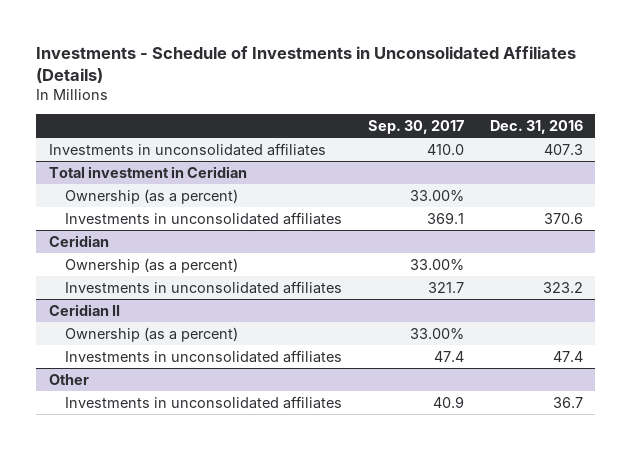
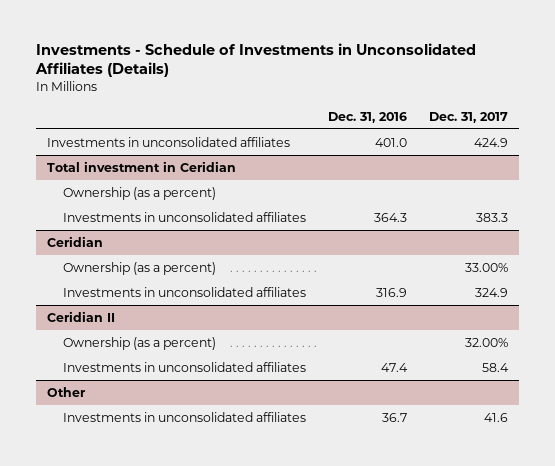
- | Sep. 30, 2017 | Dec. 31, 2016
+ | Dec. 31, 2016 | Dec. 31, 2017
- Investments in unconsolidated affiliates | 410.0 | 407.3
+ Investments in unconsolidated affiliates | 401.0 | 424.9
@ Total investment in Ceridian
- Investments in unconsolidated affiliates | 369.1 | 370.6
+ Investments in unconsolidated affiliates | 364.3 | 383.3
@ Ceridian
- Investments in unconsolidated affiliates | 321.7 | 323.2
+ Investments in unconsolidated affiliates | 316.9 | 324.9

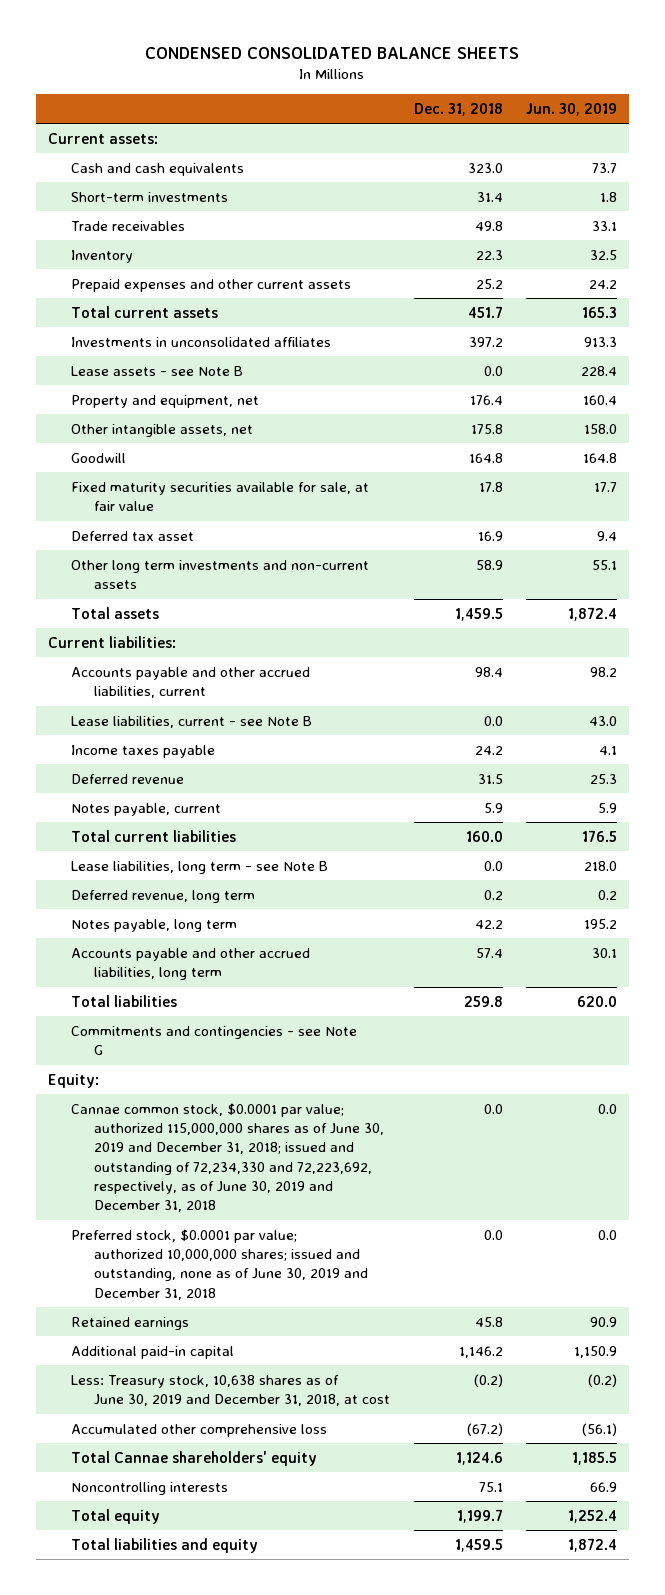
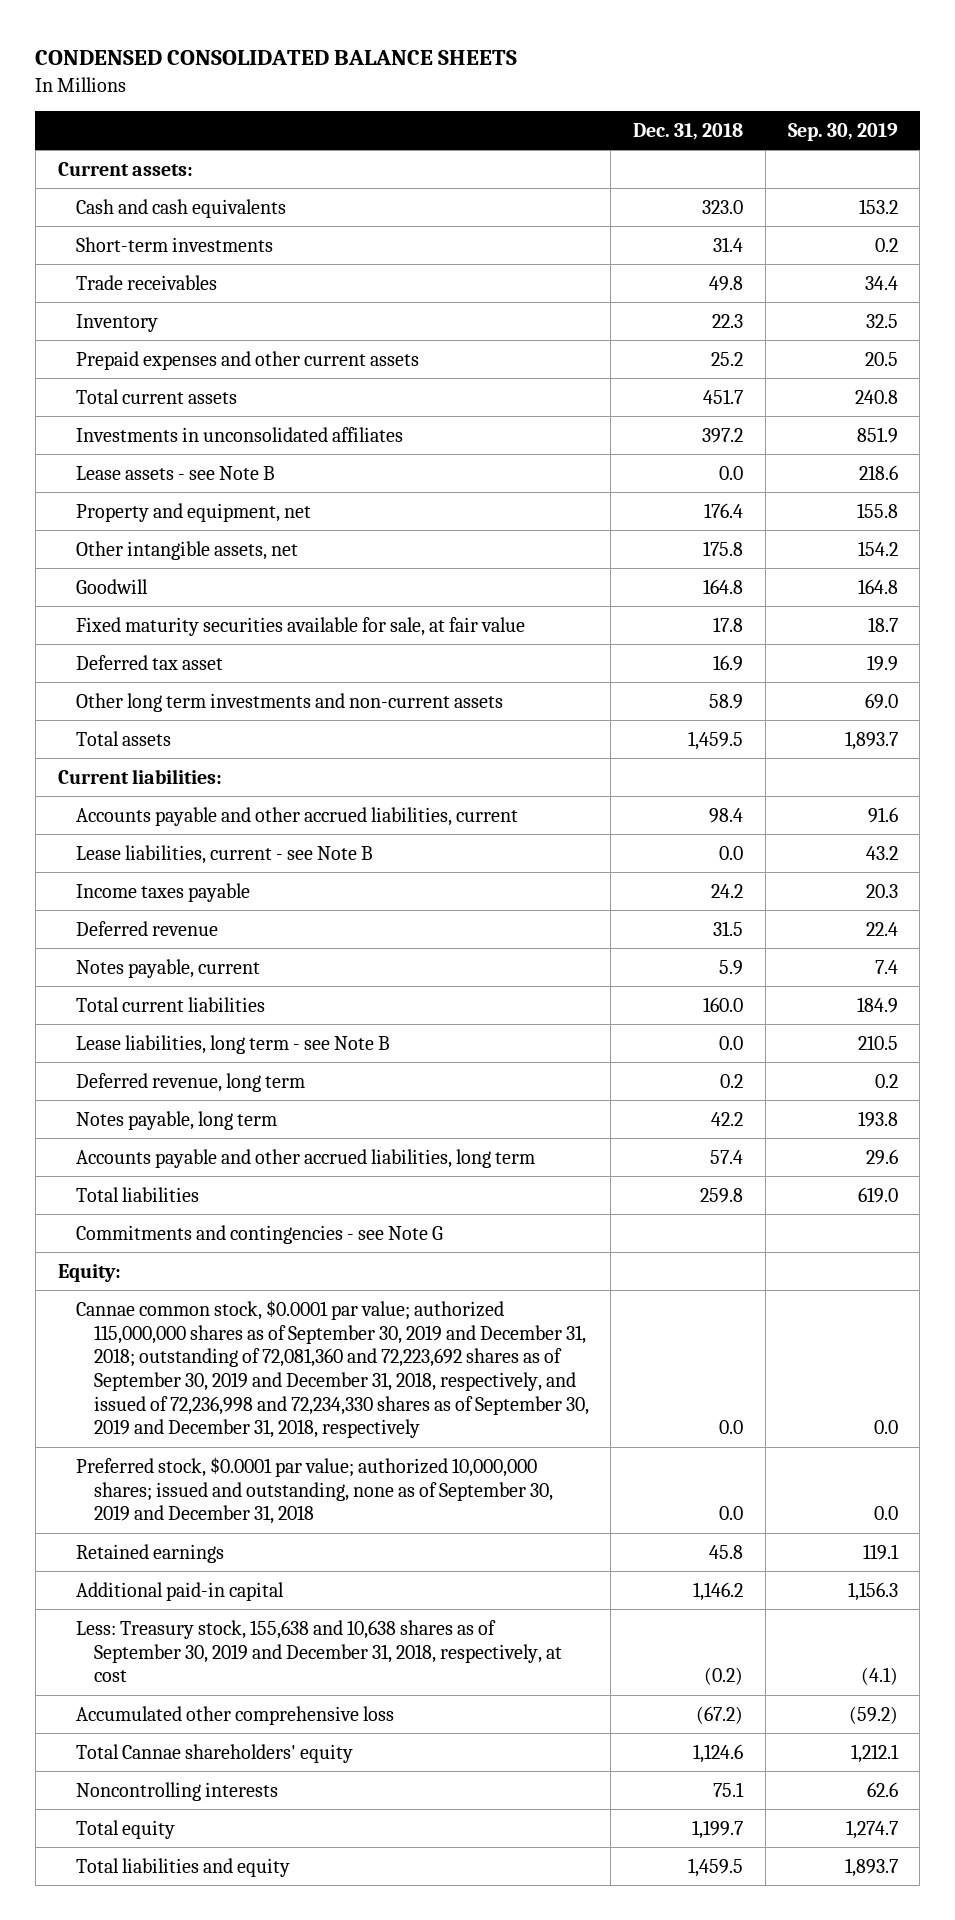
- | Dec. 31, 2018 | Jun. 30, 2019
+ | Dec. 31, 2018 | Sep. 30, 2019
- Cannae common stock, $0.0001 par value; authorized 115,000,000 shares as of June 30, 2019 and December 31, 2018; issued and outstanding of 72,234,330 and 72,223,692, respectively, as of June 30, 2019 and December 31, 2018 | 0.0 | 0.0
- Preferred stock, $0.0001 par value; authorized 10,000,000 shares; issued and outstanding, none as of June 30, 2019 and December 31, 2018 | 0.0 | 0.0
+ Cannae common stock, $0.0001 par value; authorized 115,000,000 shares as of September 30, 2019 and December 31, 2018; outstanding of 72,081,360 and 72,223,692 shares as of September 30, 2019 and December 31, 2018, respectively, and issued of 72,236,998 and 72,234,330 shares as of September 30, 2019 and December 31, 2018, respectively | 0.0 | 0.0
+ Preferred stock, $0.0001 par value; authorized 10,000,000 shares; issued and outstanding, none as of September 30, 2019 and December 31, 2018 | 0.0 | 0.0
- Less: Treasury stock, 10,638 shares as of June 30, 2019 and December 31, 2018, at cost | (0.2) | (0.2)
+ Less: Treasury stock, 155,638 and 10,638 shares as of September 30, 2019 and December 31, 2018, respectively, at cost | (0.2) | (4.1)

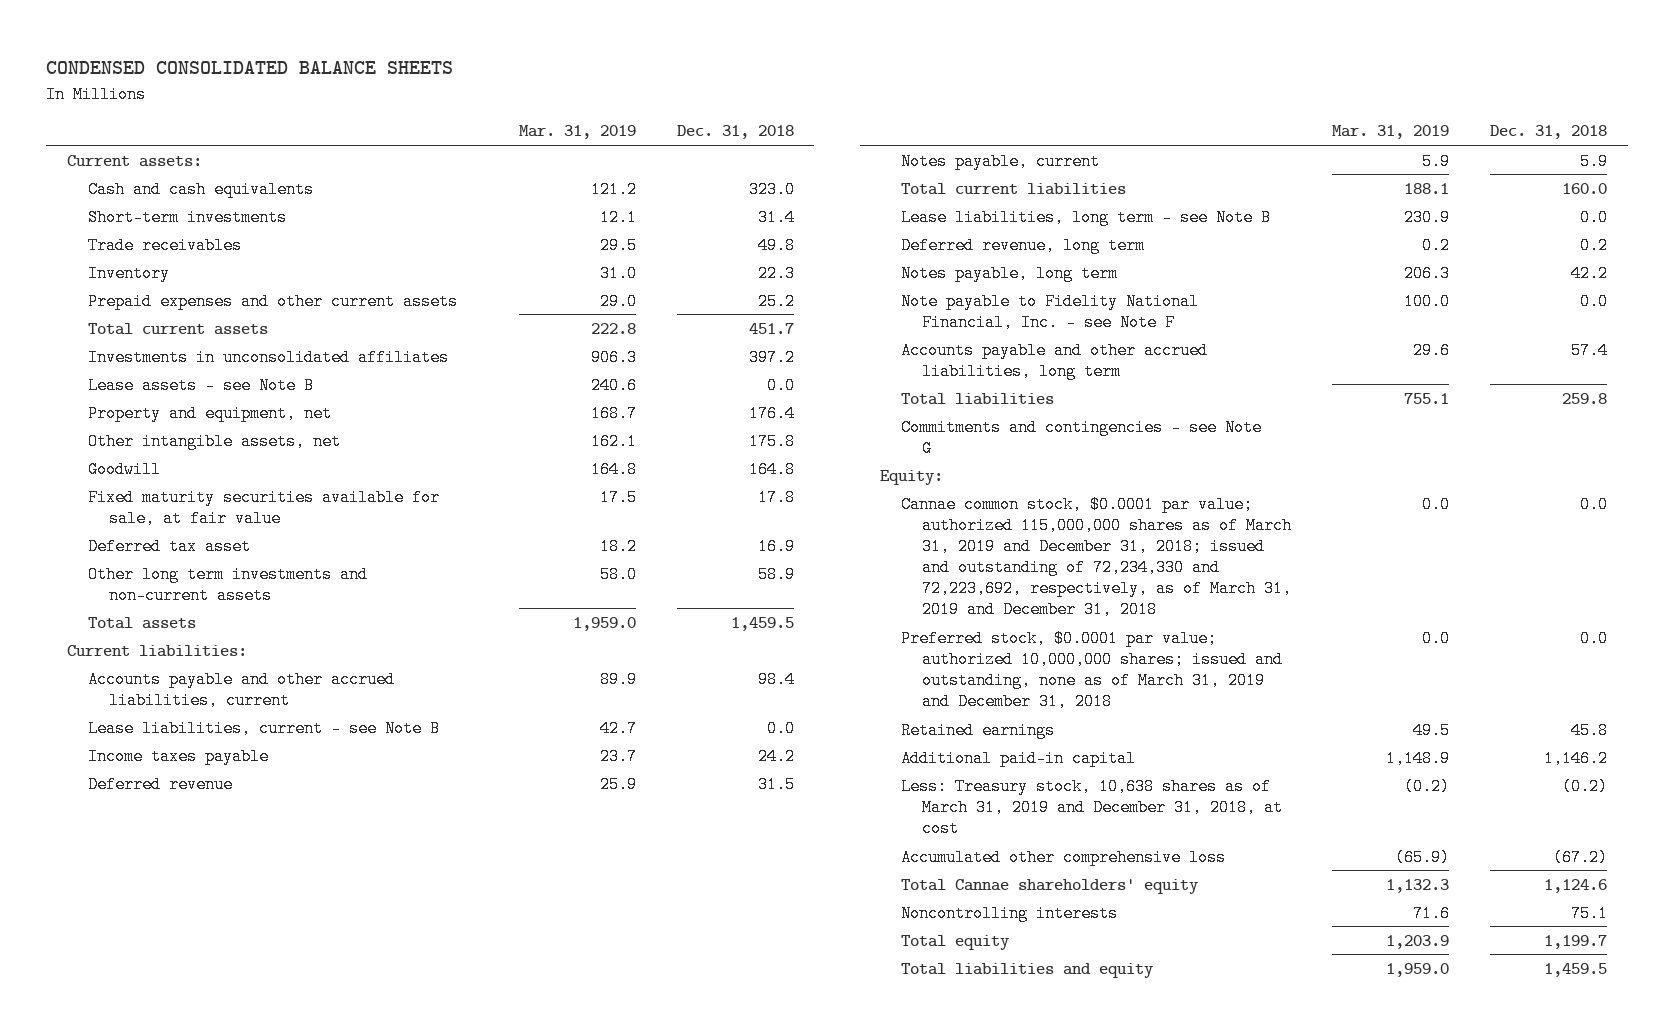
- | Dec. 31, 2018 | Sep. 30, 2019
+ | Mar. 31, 2019 | Dec. 31, 2018
+ Note payable to Fidelity National Financial, Inc. - see Note F | 100.0 | 0.0
- Cannae common stock, $0.0001 par value; authorized 115,000,000 shares as of September 30, 2019 and December 31, 2018; outstanding of 72,081,360 and 72,223,692 shares as of September 30, 2019 and December 31, 2018, respectively, and issued of 72,236,998 and 72,234,330 shares as of September 30, 2019 and December 31, 2018, respectively | 0.0 | 0.0
- Preferred stock, $0.0001 par value; authorized 10,000,000 shares; issued and outstanding, none as of September 30, 2019 and December 31, 2018 | 0.0 | 0.0
+ Cannae common stock, $0.0001 par value; authorized 115,000,000 shares as of March 31, 2019 and December 31, 2018; issued and outstanding of 72,234,330 and 72,223,692, respectively, as of March 31, 2019 and December 31, 2018 | 0.0 | 0.0
+ Preferred stock, $0.0001 par value; authorized 10,000,000 shares; issued and outstanding, none as of March 31, 2019 and December 31, 2018 | 0.0 | 0.0
- Less: Treasury stock, 155,638 and 10,638 shares as of September 30, 2019 and December 31, 2018, respectively, at cost | (0.2) | (4.1)
+ Less: Treasury stock, 10,638 shares as of March 31, 2019 and December 31, 2018, at cost | (0.2) | (0.2)

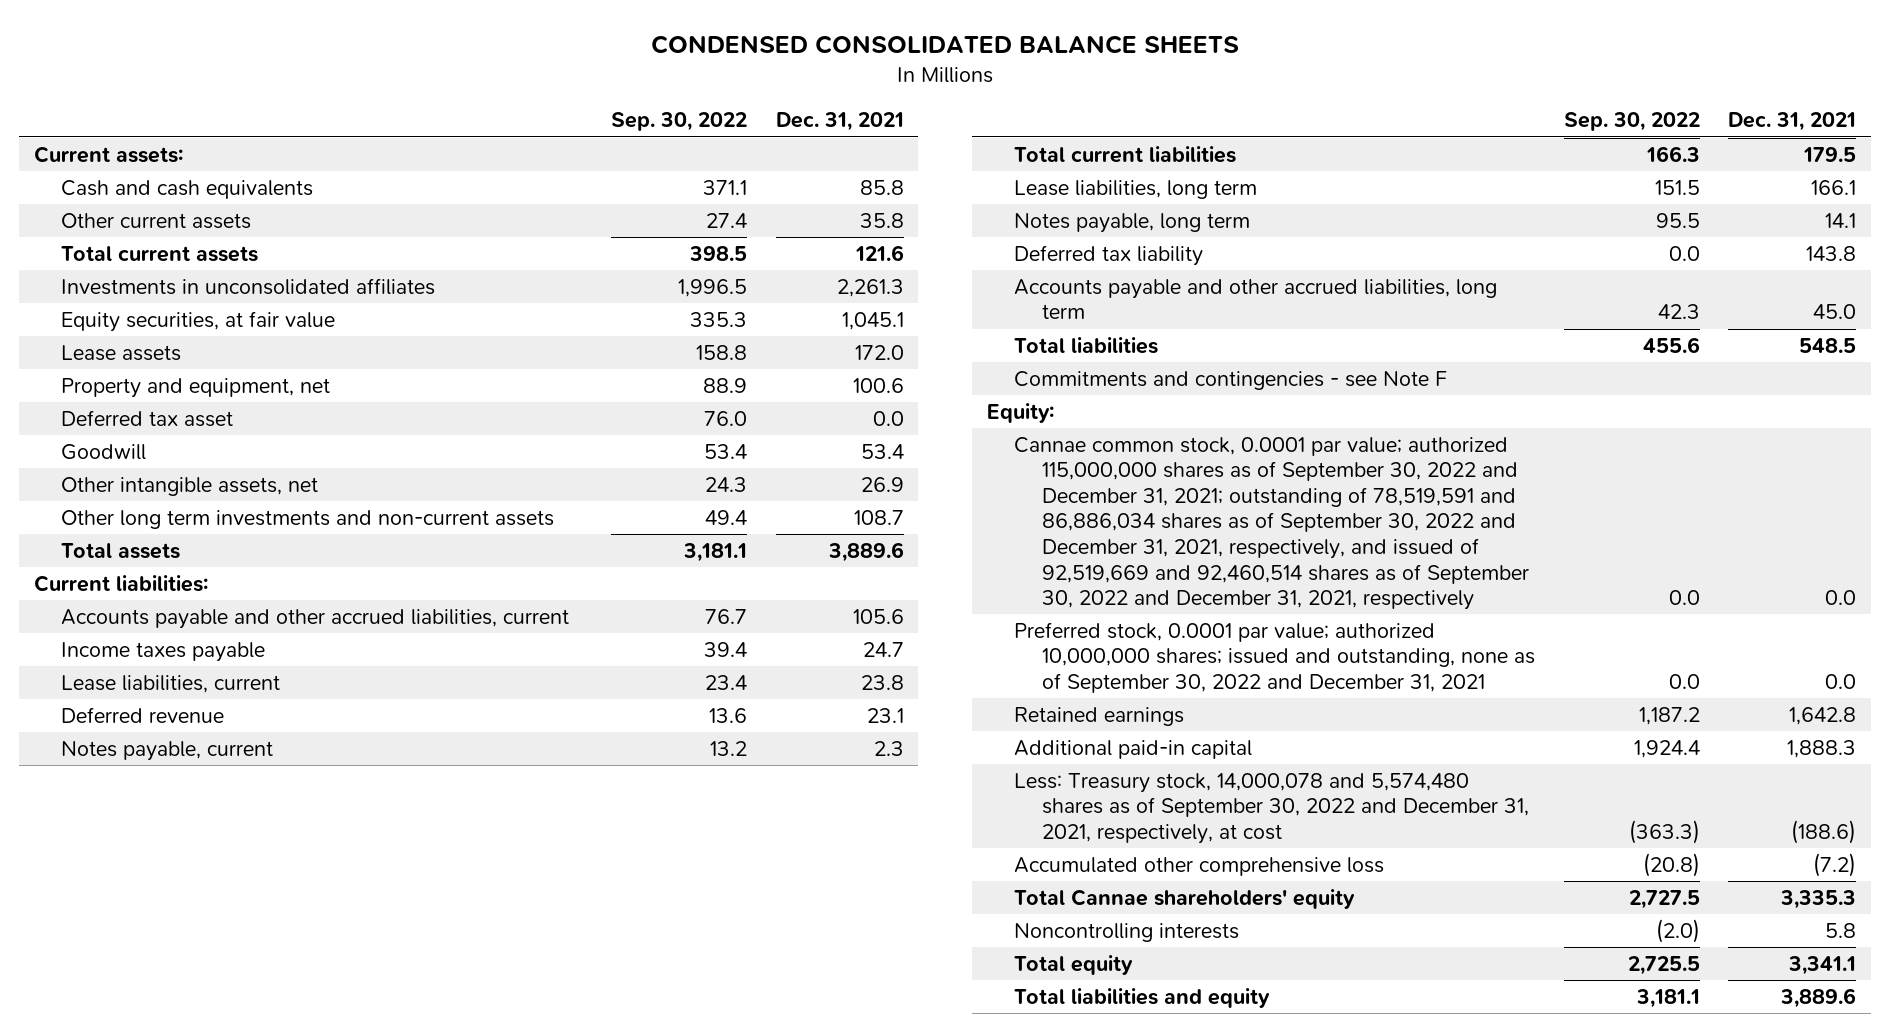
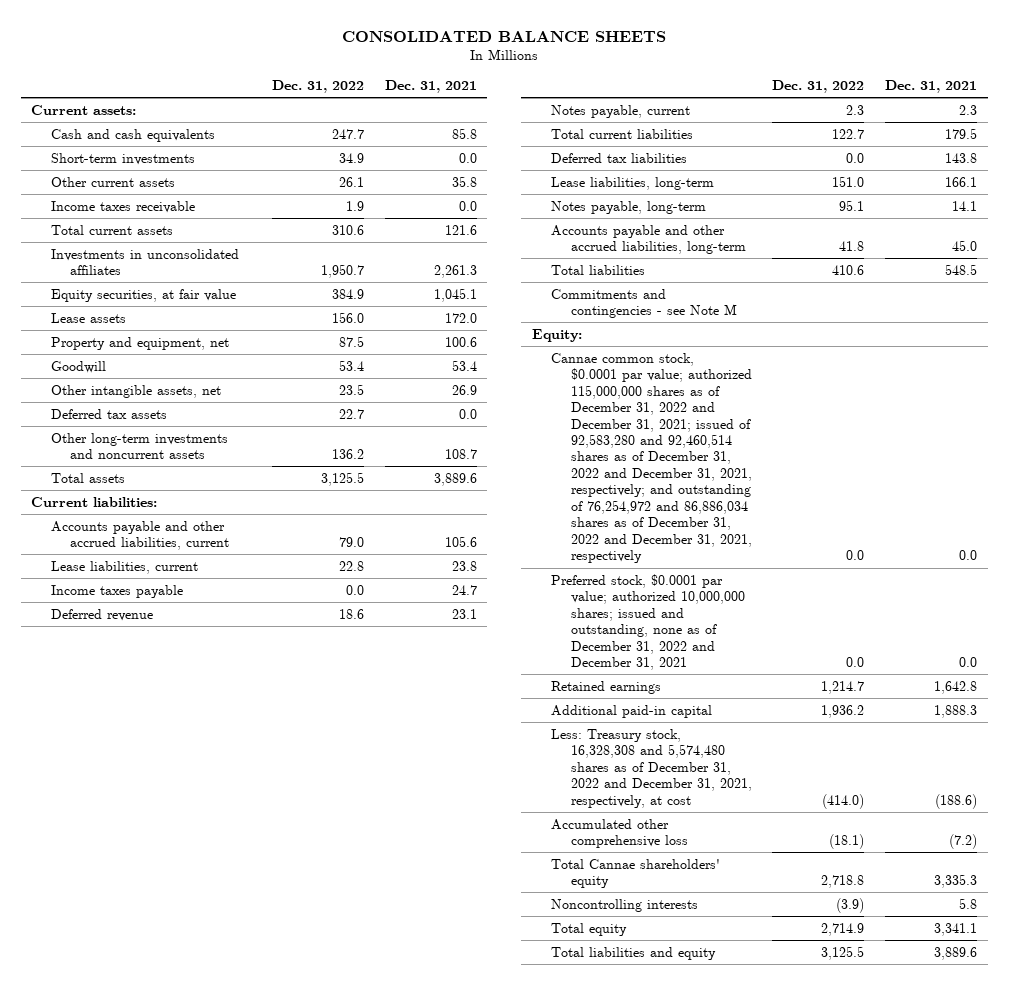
- CONDENSED CONSOLIDATED BALANCE SHEETS
+ CONSOLIDATED BALANCE SHEETS
- | Sep. 30, 2022 | Dec. 31, 2021
+ | Dec. 31, 2022 | Dec. 31, 2021
+ Short-term investments | 34.9 | 0.0
+ Income taxes receivable | 1.9 | 0.0
- Deferred tax asset | 76.0 | 0.0
- Other long term investments and non-current assets | 49.4 | 108.7
+ Deferred tax assets | 22.7 | 0.0
+ Other long-term investments and noncurrent assets | 136.2 | 108.7
moved down: Income taxes payable | 0.0 | 24.7
- Lease liabilities, long term | 151.5 | 166.1
- Notes payable, long term | 95.5 | 14.1
- Deferred tax liability | 0.0 | 143.8
- Accounts payable and other accrued liabilities, long term | 42.3 | 45.0
+ Deferred tax liabilities | 0.0 | 143.8
+ Lease liabilities, long-term | 151.0 | 166.1
+ Notes payable, long-term | 95.1 | 14.1
+ Accounts payable and other accrued liabilities, long-term | 41.8 | 45.0
- Commitments and contingencies - see Note F
+ Commitments and contingencies - see Note M
- Cannae common stock, 0.0001 par value; authorized 115,000,000 shares as of September 30, 2022 and December 31, 2021; outstanding of 78,519,591 and 86,886,034 shares as of September 30, 2022 and December 31, 2021, respectively, and issued of 92,519,669 and 92,460,514 shares as of September 30, 2022 and December 31, 2021, respectively | 0.0 | 0.0
- Preferred stock, 0.0001 par value; authorized 10,000,000 shares; issued and outstanding, none as of September 30, 2022 and December 31, 2021 | 0.0 | 0.0
+ Cannae common stock, $0.0001 par value; authorized 115,000,000 shares as of December 31, 2022 and December 31, 2021; issued of 92,583,280 and 92,460,514 shares as of December 31, 2022 and December 31, 2021, respectively; and outstanding of 76,254,972 and 86,886,034 shares as of December 31, 2022 and December 31, 2021, respectively | 0.0 | 0.0
+ Preferred stock, $0.0001 par value; authorized 10,000,000 shares; issued and outstanding, none as of December 31, 2022 and December 31, 2021 | 0.0 | 0.0
- Less: Treasury stock, 14,000,078 and 5,574,480 shares as of September 30, 2022 and December 31, 2021, respectively, at cost | (363.3) | (188.6)
+ Less: Treasury stock, 16,328,308 and 5,574,480 shares as of December 31, 2022 and December 31, 2021, respectively, at cost | (414.0) | (188.6)

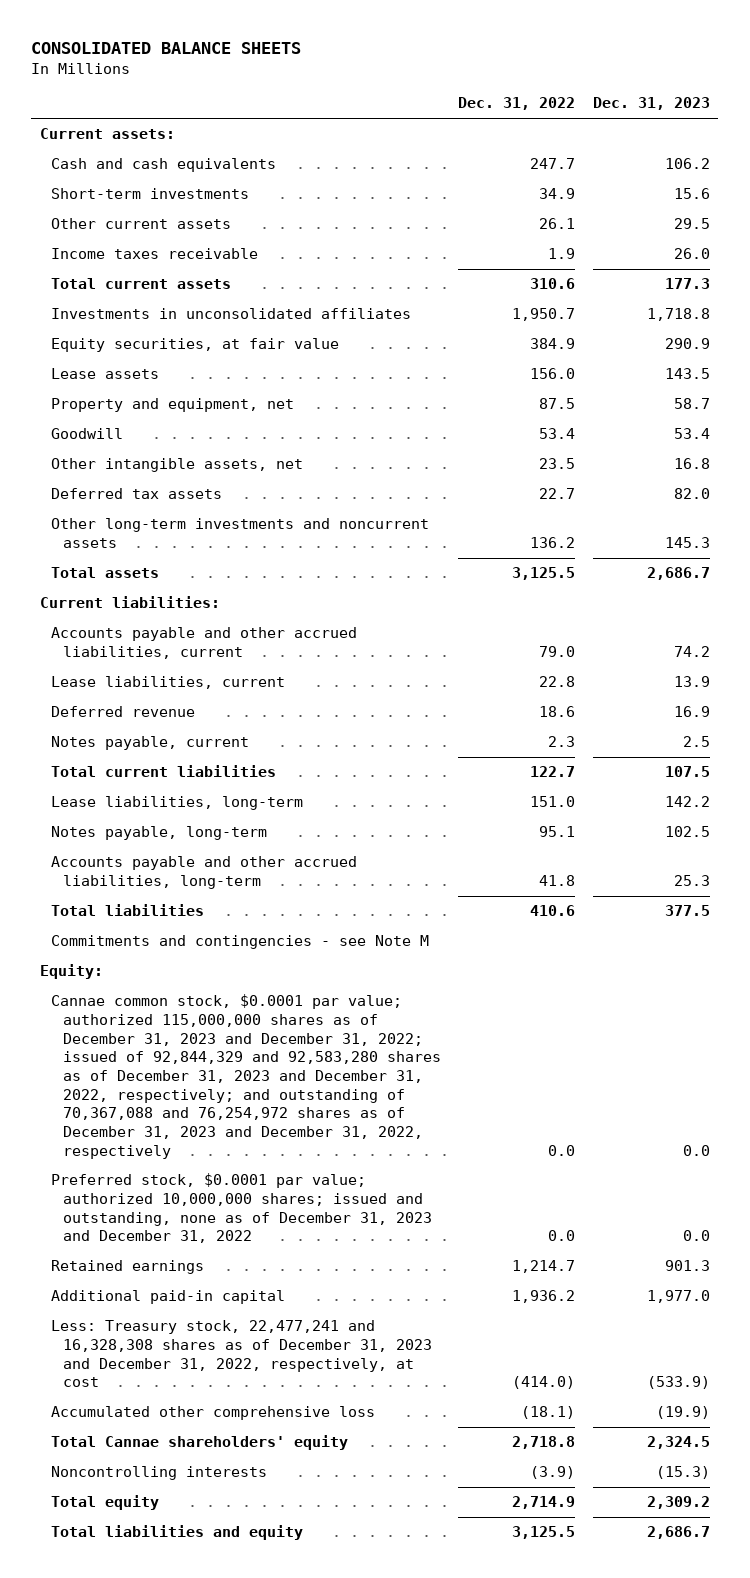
- | Dec. 31, 2022 | Dec. 31, 2021
+ | Dec. 31, 2022 | Dec. 31, 2023
- Income taxes payable | 0.0 | 24.7
- Deferred tax liabilities | 0.0 | 143.8
- Cannae common stock, $0.0001 par value; authorized 115,000,000 shares as of December 31, 2022 and December 31, 2021; issued of 92,583,280 and 92,460,514 shares as of December 31, 2022 and December 31, 2021, respectively; and outstanding of 76,254,972 and 86,886,034 shares as of December 31, 2022 and December 31, 2021, respectively | 0.0 | 0.0
- Preferred stock, $0.0001 par value; authorized 10,000,000 shares; issued and outstanding, none as of December 31, 2022 and December 31, 2021 | 0.0 | 0.0
+ Cannae common stock, $0.0001 par value; authorized 115,000,000 shares as of December 31, 2023 and December 31, 2022; issued of 92,844,329 and 92,583,280 shares as of December 31, 2023 and December 31, 2022, respectively; and outstanding of 70,367,088 and 76,254,972 shares as of December 31, 2023 and December 31, 2022, respectively | 0.0 | 0.0
+ Preferred stock, $0.0001 par value; authorized 10,000,000 shares; issued and outstanding, none as of December 31, 2023 and December 31, 2022 | 0.0 | 0.0
- Less: Treasury stock, 16,328,308 and 5,574,480 shares as of December 31, 2022 and December 31, 2021, respectively, at cost | (414.0) | (188.6)
+ Less: Treasury stock, 22,477,241 and 16,328,308 shares as of December 31, 2023 and December 31, 2022, respectively, at cost | (414.0) | (533.9)

